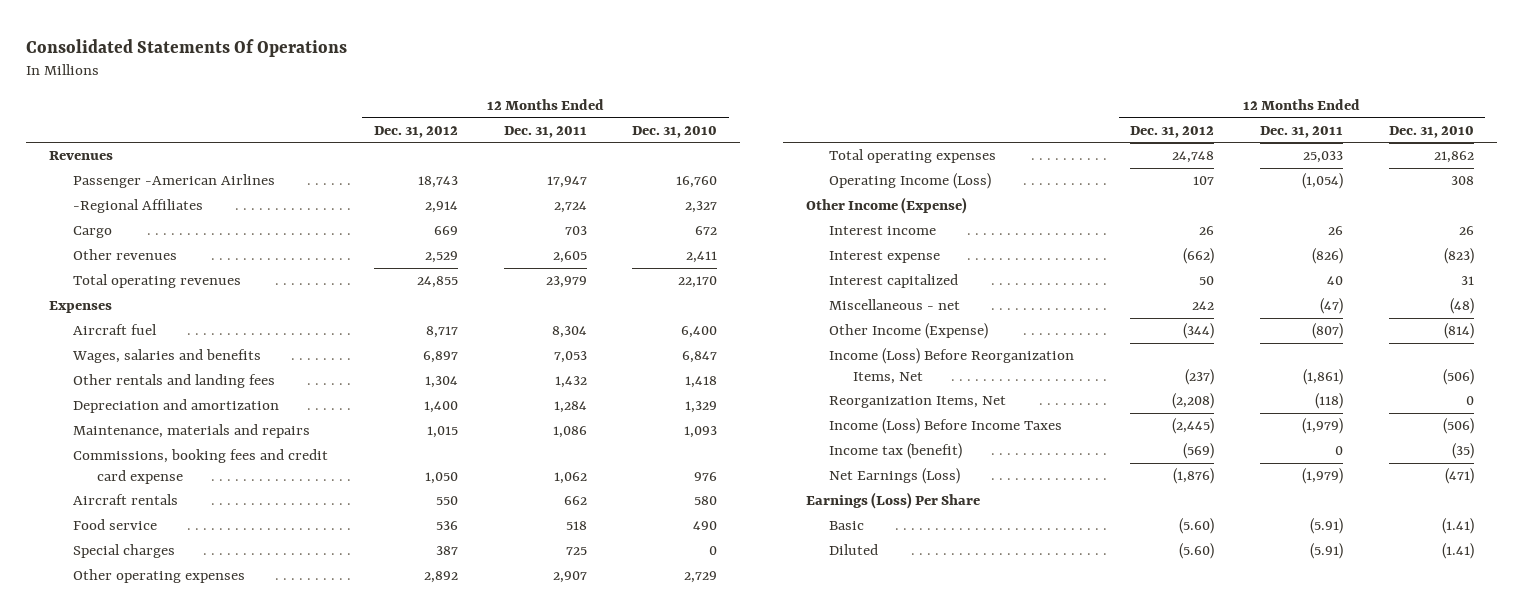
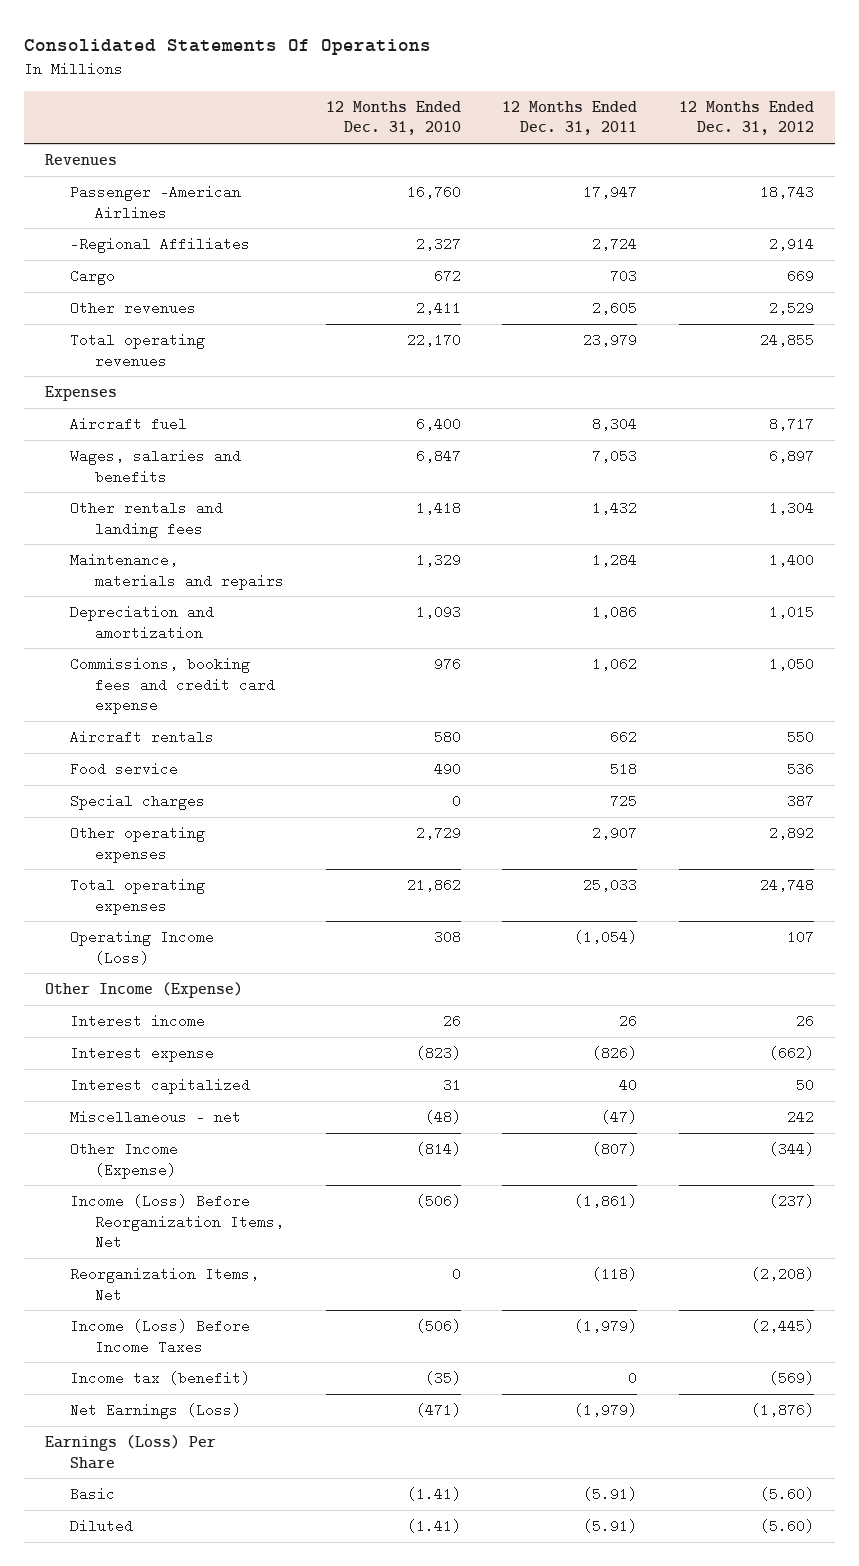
- | 12 Months Ended Dec. 31, 2012 | 12 Months Ended Dec. 31, 2011 | 12 Months Ended Dec. 31, 2010
+ | 12 Months Ended Dec. 31, 2010 | 12 Months Ended Dec. 31, 2011 | 12 Months Ended Dec. 31, 2012
- Depreciation and amortization | 1,400 | 1,284 | 1,329
- Maintenance, materials and repairs | 1,015 | 1,086 | 1,093
+ Maintenance, materials and repairs | 1,329 | 1,284 | 1,400
+ Depreciation and amortization | 1,093 | 1,086 | 1,015

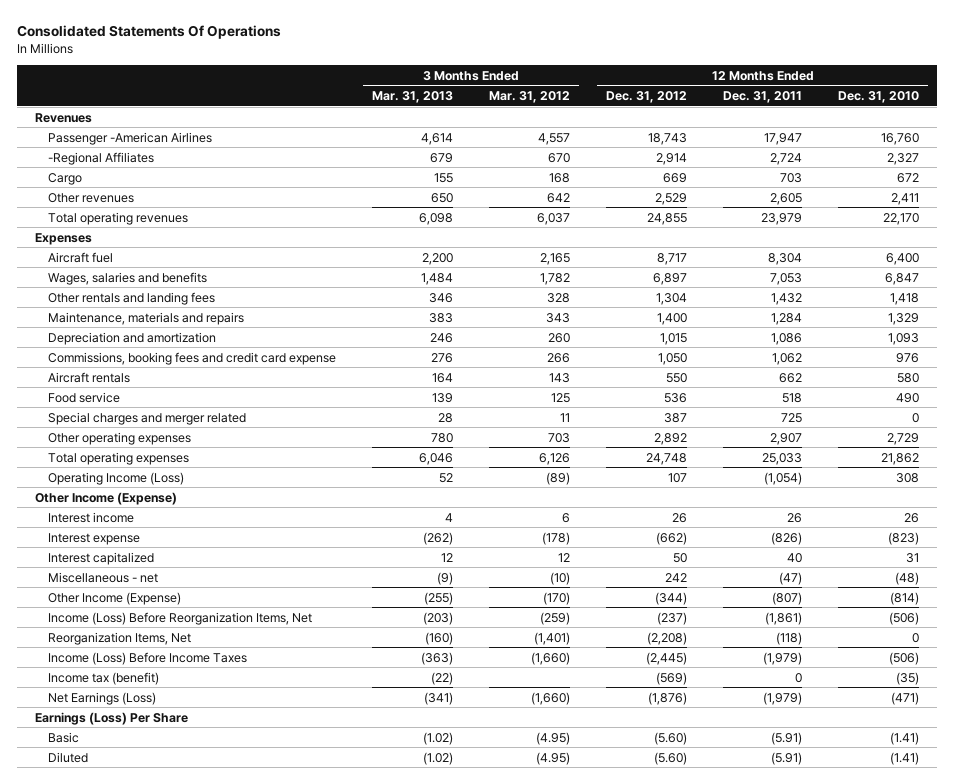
- | 12 Months Ended Dec. 31, 2010 | 12 Months Ended Dec. 31, 2011 | 12 Months Ended Dec. 31, 2012
+ | 3 Months Ended Mar. 31, 2013 | 3 Months Ended Mar. 31, 2012 | 12 Months Ended Dec. 31, 2012 | 12 Months Ended Dec. 31, 2011 | 12 Months Ended Dec. 31, 2010
- Special charges | 0 | 725 | 387
+ Special charges and merger related | 28 | 11 | 387 | 725 | 0

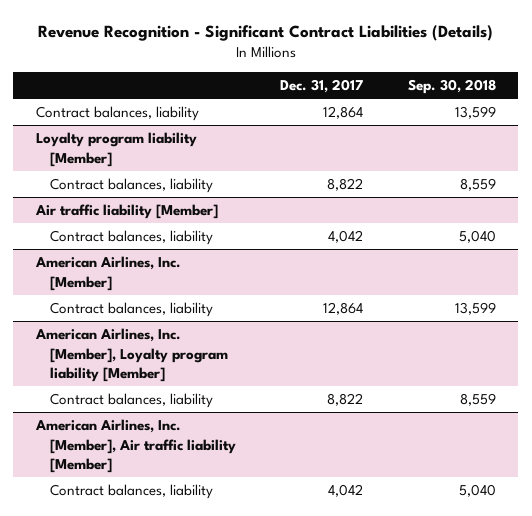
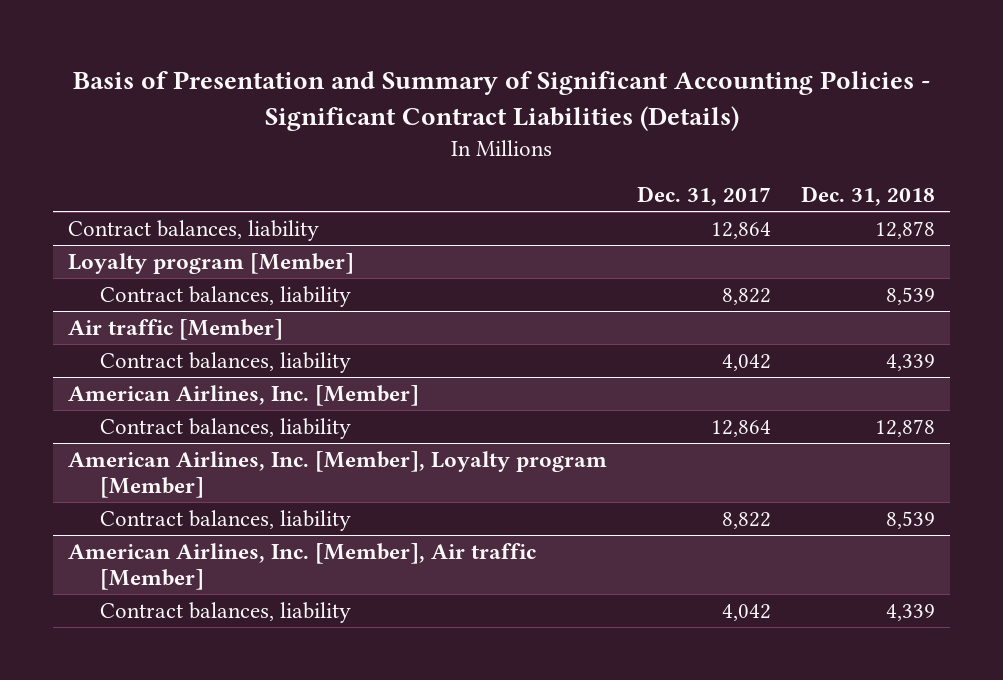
- Revenue Recognition - Significant Contract Liabilities (Details)
+ Basis of Presentation and Summary of Significant Accounting Policies - Significant Contract Liabilities (Details)
- | Dec. 31, 2017 | Sep. 30, 2018
+ | Dec. 31, 2017 | Dec. 31, 2018
- Loyalty program liability [Member]
+ Loyalty program [Member]
- Air traffic liability [Member]
+ Air traffic [Member]
- American Airlines, Inc. [Member], Loyalty program liability [Member]
+ American Airlines, Inc. [Member], Loyalty program [Member]
- American Airlines, Inc. [Member], Air traffic liability [Member]
+ American Airlines, Inc. [Member], Air traffic [Member]

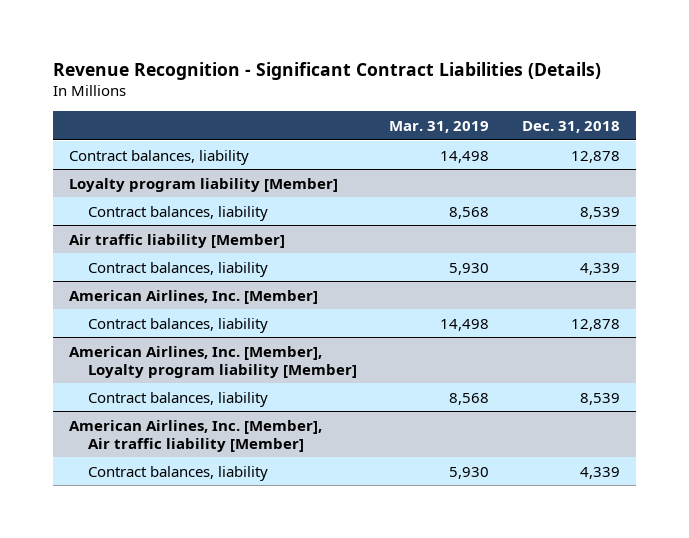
- Basis of Presentation and Summary of Significant Accounting Policies - Significant Contract Liabilities (Details)
+ Revenue Recognition - Significant Contract Liabilities (Details)
- | Dec. 31, 2017 | Dec. 31, 2018
+ | Mar. 31, 2019 | Dec. 31, 2018
- Loyalty program [Member]
+ Loyalty program liability [Member]
- Air traffic [Member]
+ Air traffic liability [Member]
- American Airlines, Inc. [Member], Loyalty program [Member]
+ American Airlines, Inc. [Member], Loyalty program liability [Member]
- American Airlines, Inc. [Member], Air traffic [Member]
+ American Airlines, Inc. [Member], Air traffic liability [Member]

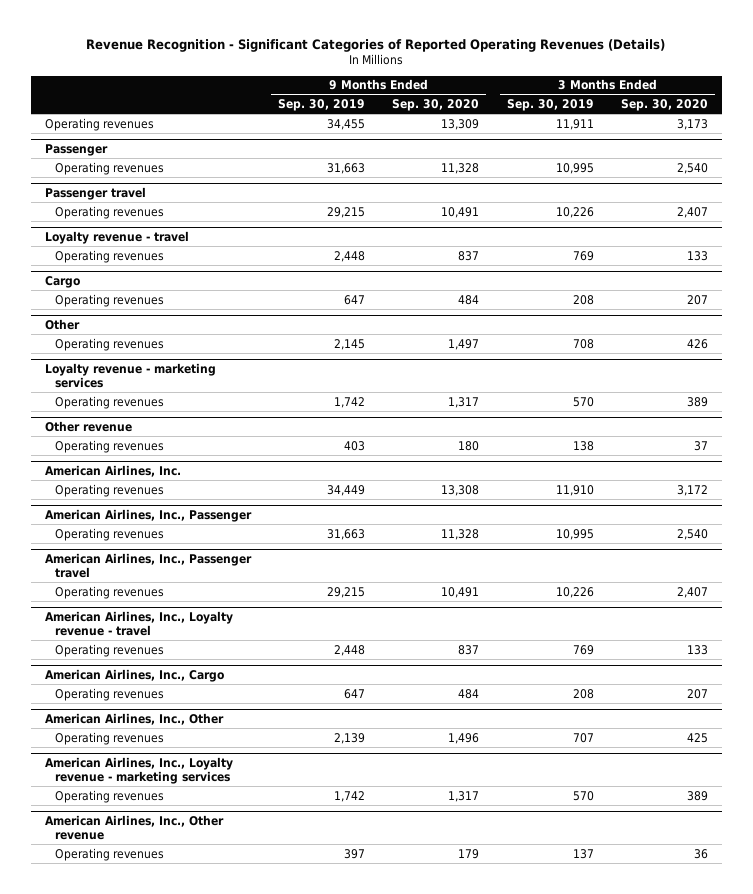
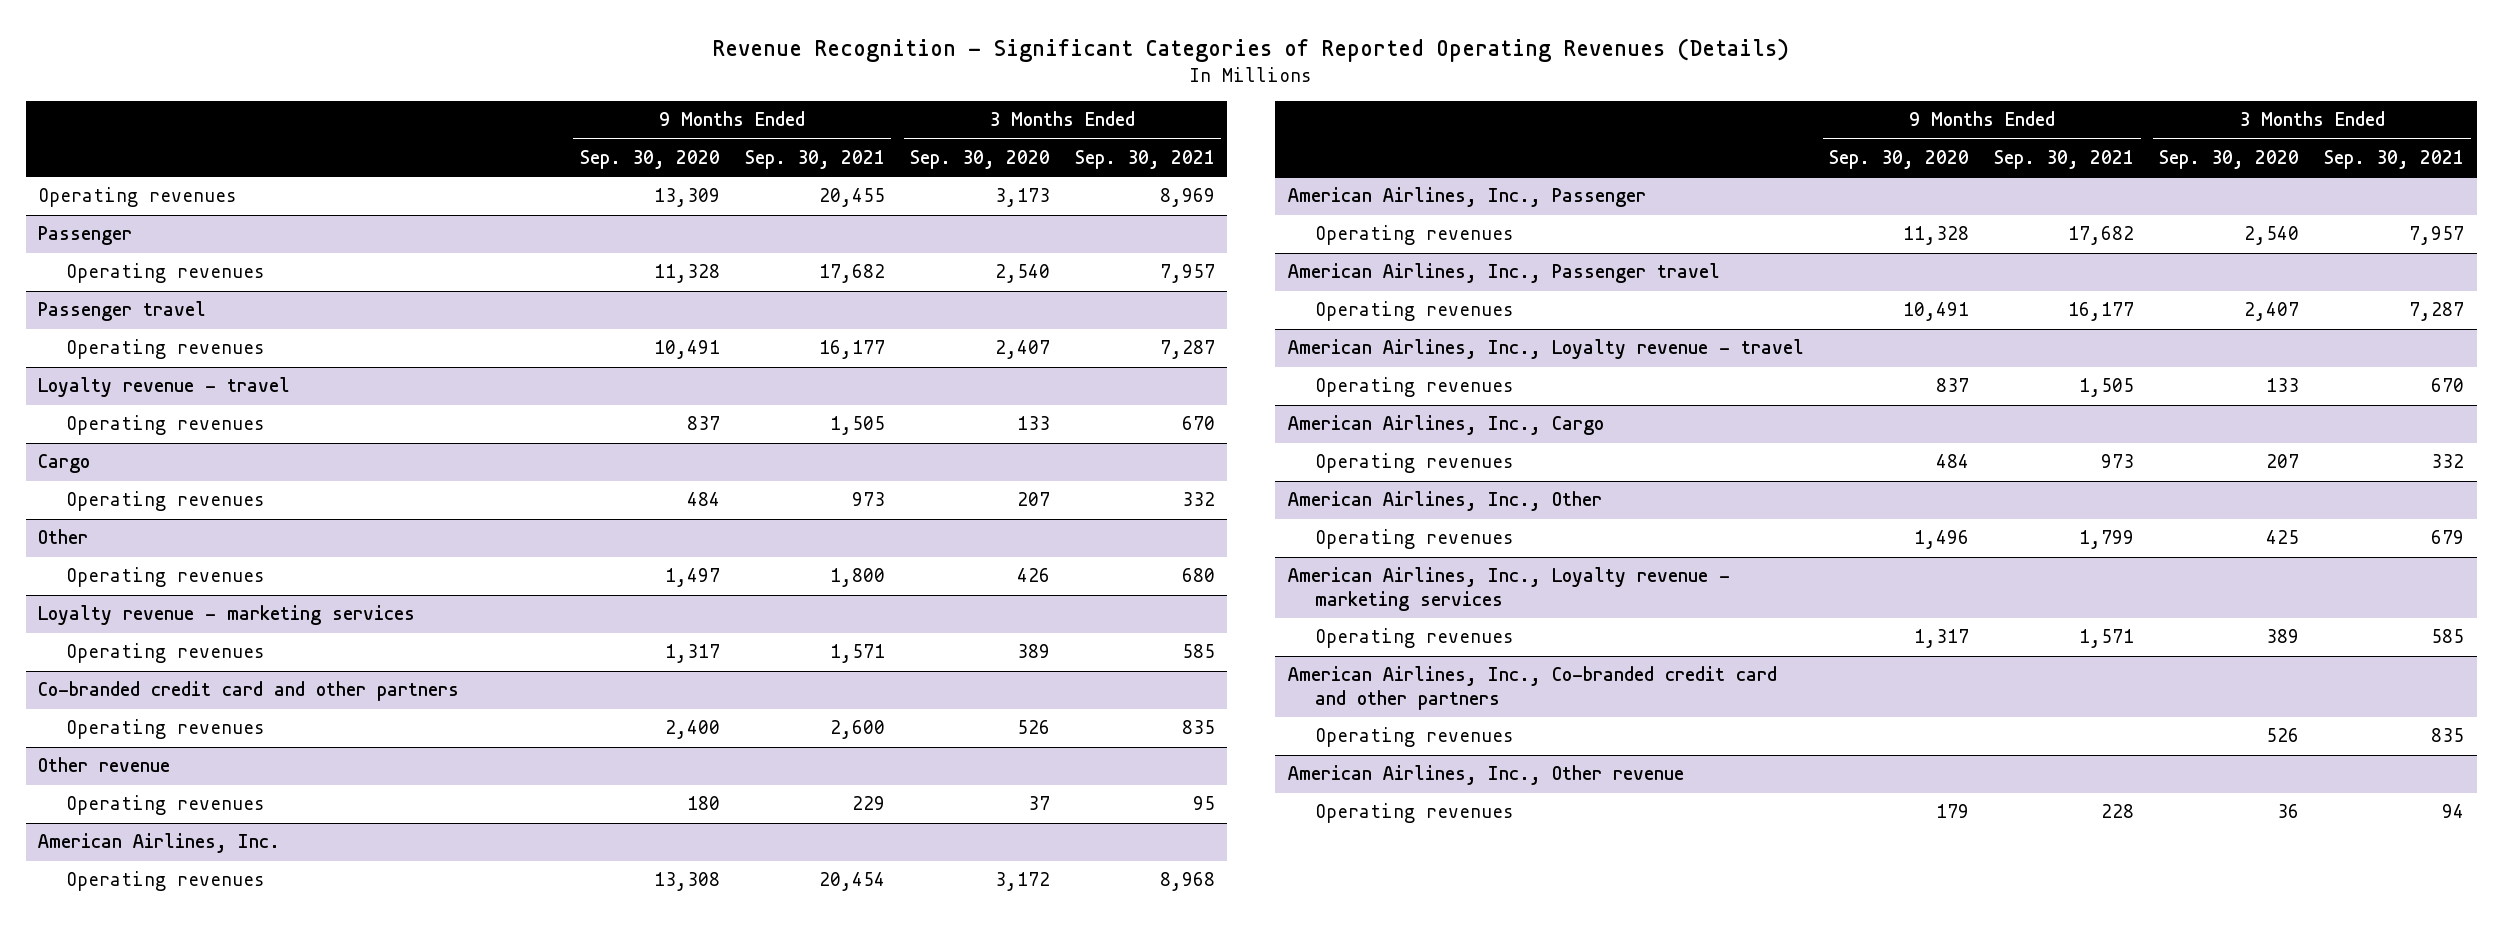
- | 9 Months Ended Sep. 30, 2019 | 9 Months Ended Sep. 30, 2020 | 3 Months Ended Sep. 30, 2019 | 3 Months Ended Sep. 30, 2020
+ | 9 Months Ended Sep. 30, 2020 | 9 Months Ended Sep. 30, 2021 | 3 Months Ended Sep. 30, 2020 | 3 Months Ended Sep. 30, 2021
+ Co-branded credit card and other partners
+ Operating revenues | 2,400 | 2,600 | 526 | 835
+ American Airlines, Inc., Co-branded credit card and other partners
+ Operating revenues | | | 526 | 835

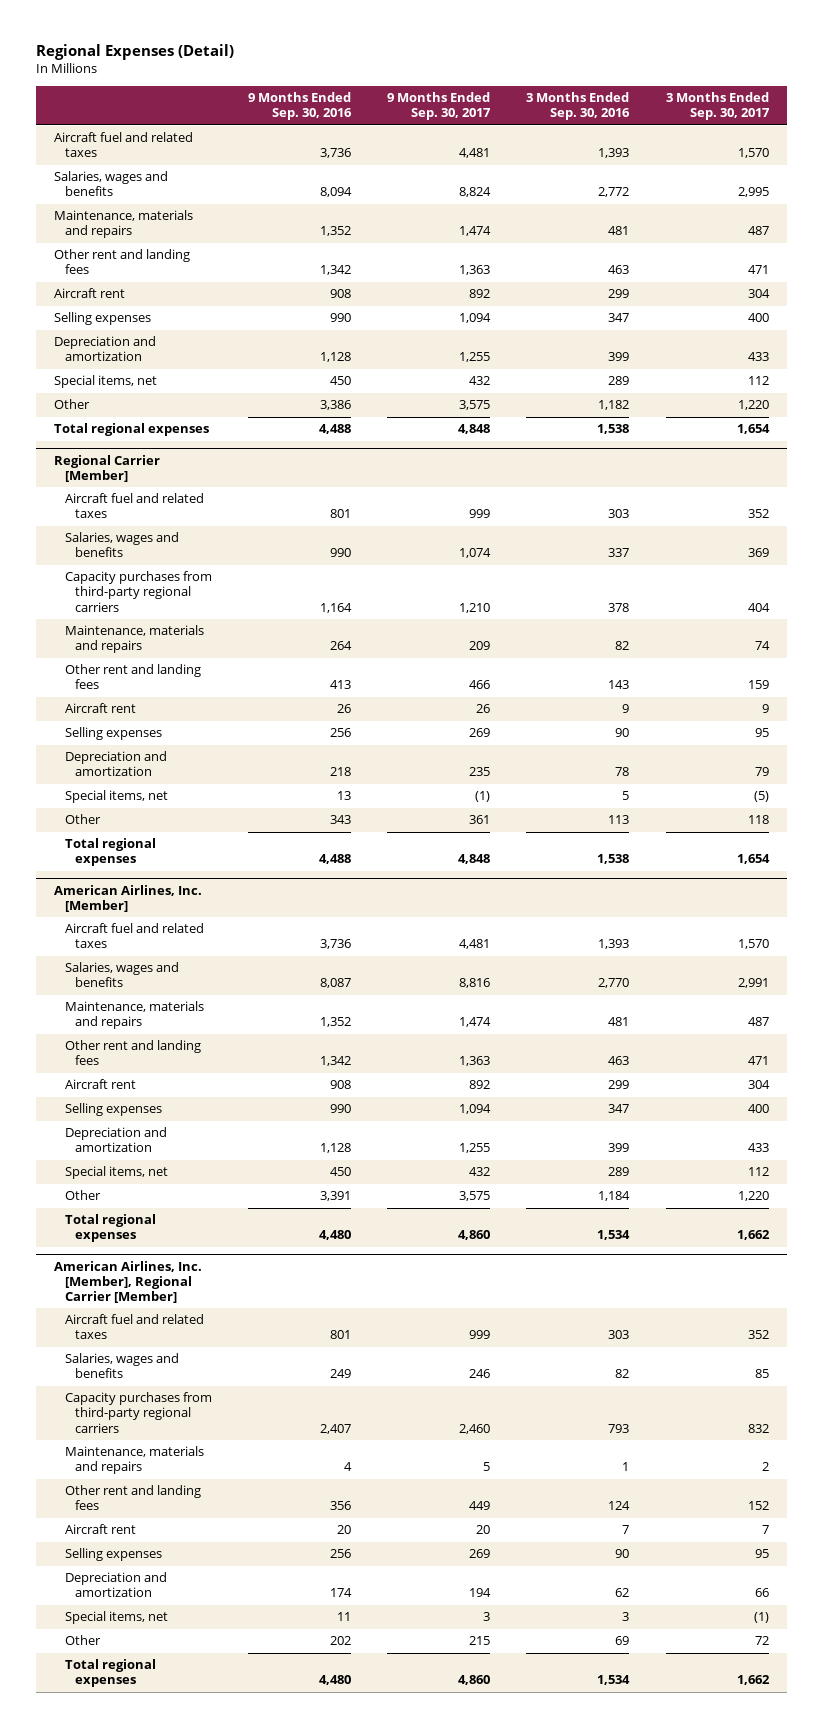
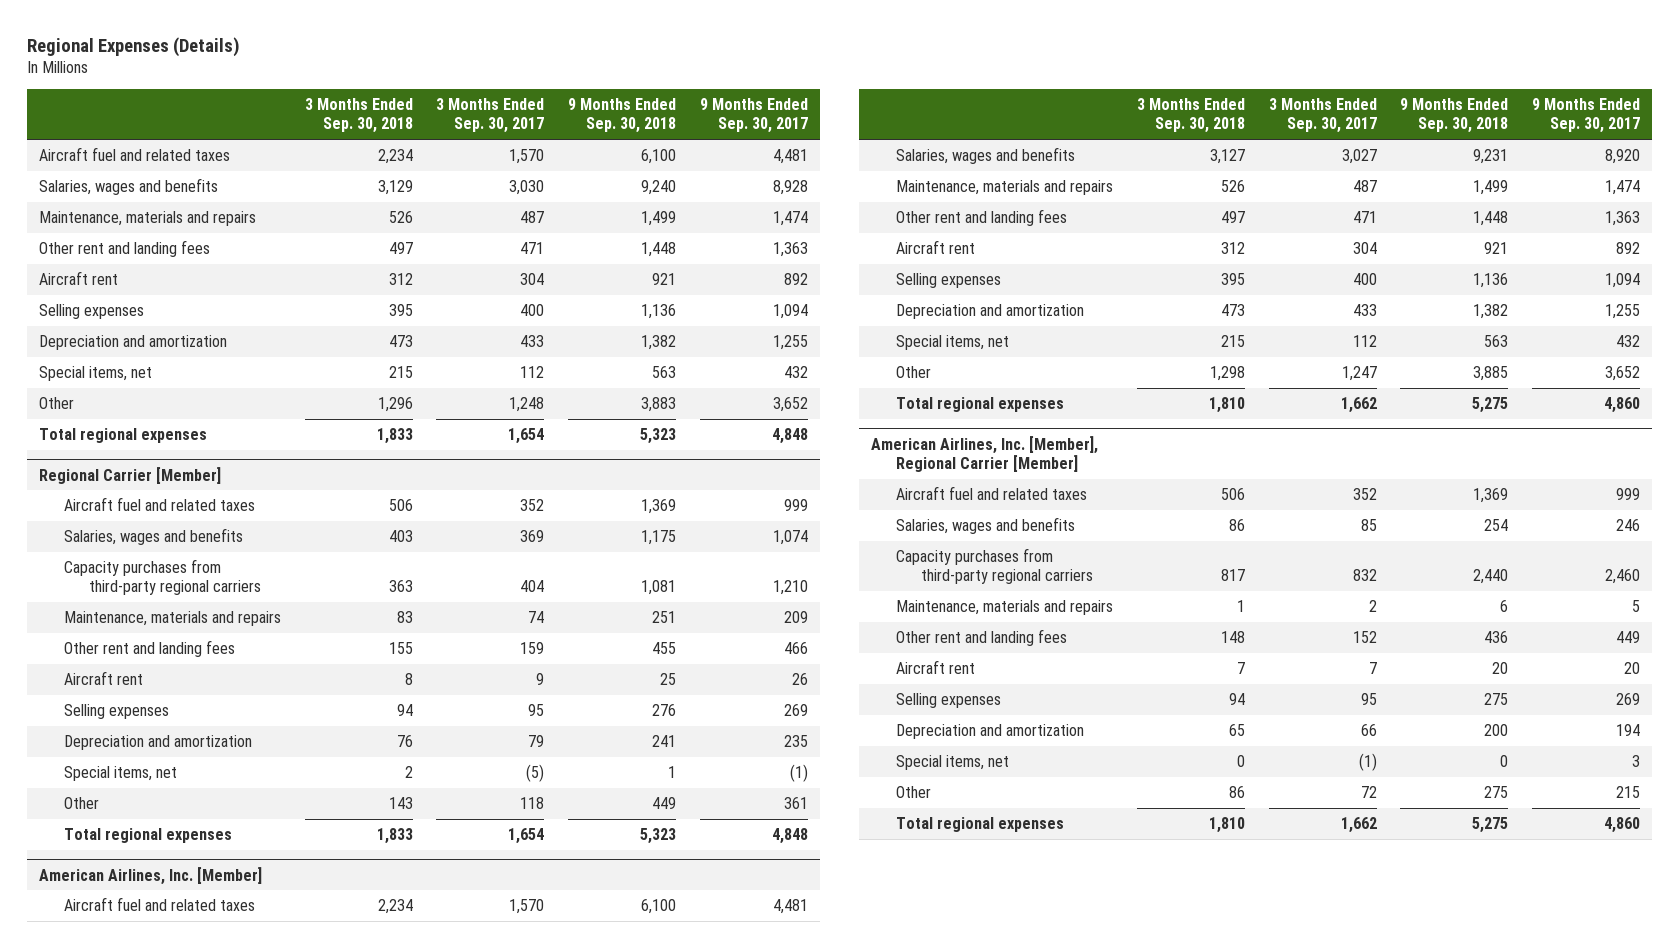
- Regional Expenses (Detail)
+ Regional Expenses (Details)
- | 9 Months Ended Sep. 30, 2016 | 9 Months Ended Sep. 30, 2017 | 3 Months Ended Sep. 30, 2016 | 3 Months Ended Sep. 30, 2017
+ | 3 Months Ended Sep. 30, 2018 | 3 Months Ended Sep. 30, 2017 | 9 Months Ended Sep. 30, 2018 | 9 Months Ended Sep. 30, 2017
- Salaries, wages and benefits | 8,094 | 8,824 | 2,772 | 2,995
+ Salaries, wages and benefits | 3,129 | 3,030 | 9,240 | 8,928
- Other | 3,386 | 3,575 | 1,182 | 1,220
+ Other | 1,296 | 1,248 | 3,883 | 3,652
@ American Airlines, Inc. [Member]
- Salaries, wages and benefits | 8,087 | 8,816 | 2,770 | 2,991
+ Salaries, wages and benefits | 3,127 | 3,027 | 9,231 | 8,920
- Other | 3,391 | 3,575 | 1,184 | 1,220
+ Other | 1,298 | 1,247 | 3,885 | 3,652

